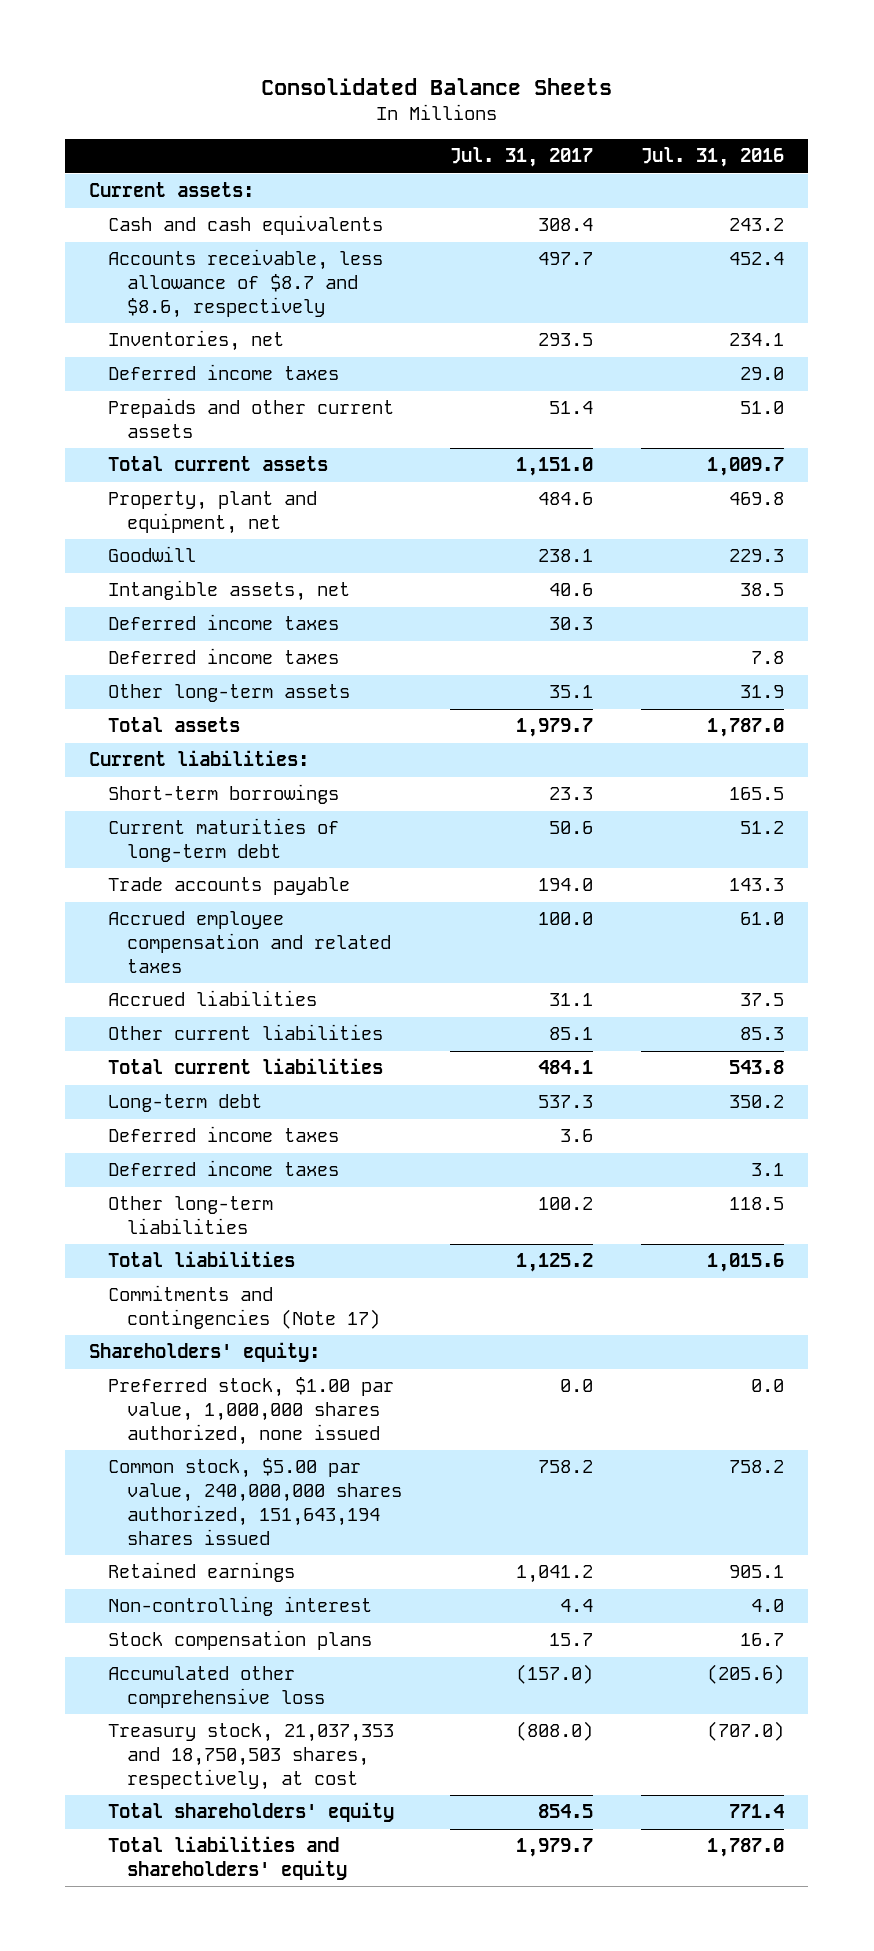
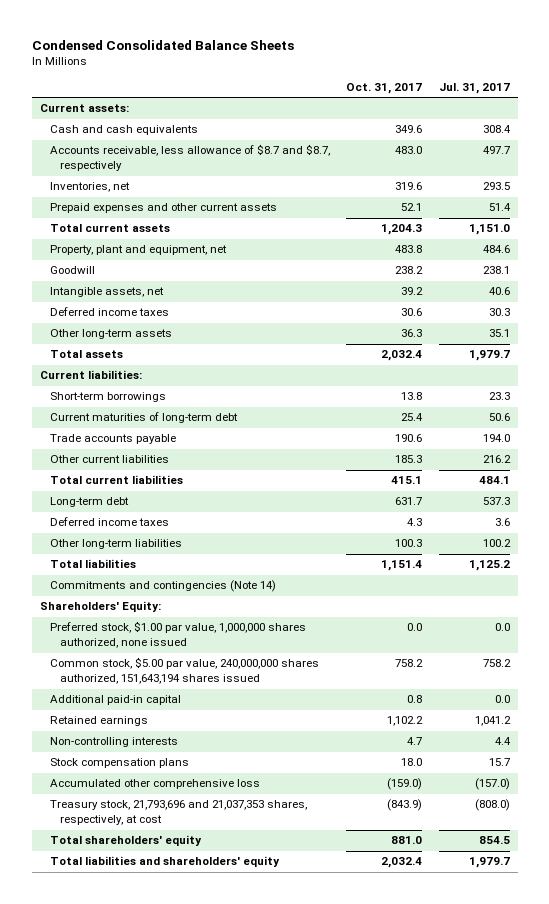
- Consolidated Balance Sheets
+ Condensed Consolidated Balance Sheets
- | Jul. 31, 2017 | Jul. 31, 2016
+ | Oct. 31, 2017 | Jul. 31, 2017
- Accounts receivable, less allowance of $8.7 and $8.6, respectively | 497.7 | 452.4
+ Accounts receivable, less allowance of $8.7 and $8.7, respectively | 483.0 | 497.7
- Deferred income taxes | | 29.0
- Prepaids and other current assets | 51.4 | 51.0
+ Prepaid expenses and other current assets | 52.1 | 51.4
- Deferred income taxes | | 7.8
- Accrued employee compensation and related taxes | 100.0 | 61.0
- Accrued liabilities | 31.1 | 37.5
- Other current liabilities | 85.1 | 85.3
+ Other current liabilities | 185.3 | 216.2
- Deferred income taxes | | 3.1
- Commitments and contingencies (Note 17)
- Shareholders' equity:
+ Commitments and contingencies (Note 14)
+ Shareholders' Equity:
+ Additional paid-in capital | 0.8 | 0.0
- Non-controlling interest | 4.4 | 4.0
+ Non-controlling interests | 4.7 | 4.4
- Treasury stock, 21,037,353 and 18,750,503 shares, respectively, at cost | (808.0) | (707.0)
+ Treasury stock, 21,793,696 and 21,037,353 shares, respectively, at cost | (843.9) | (808.0)

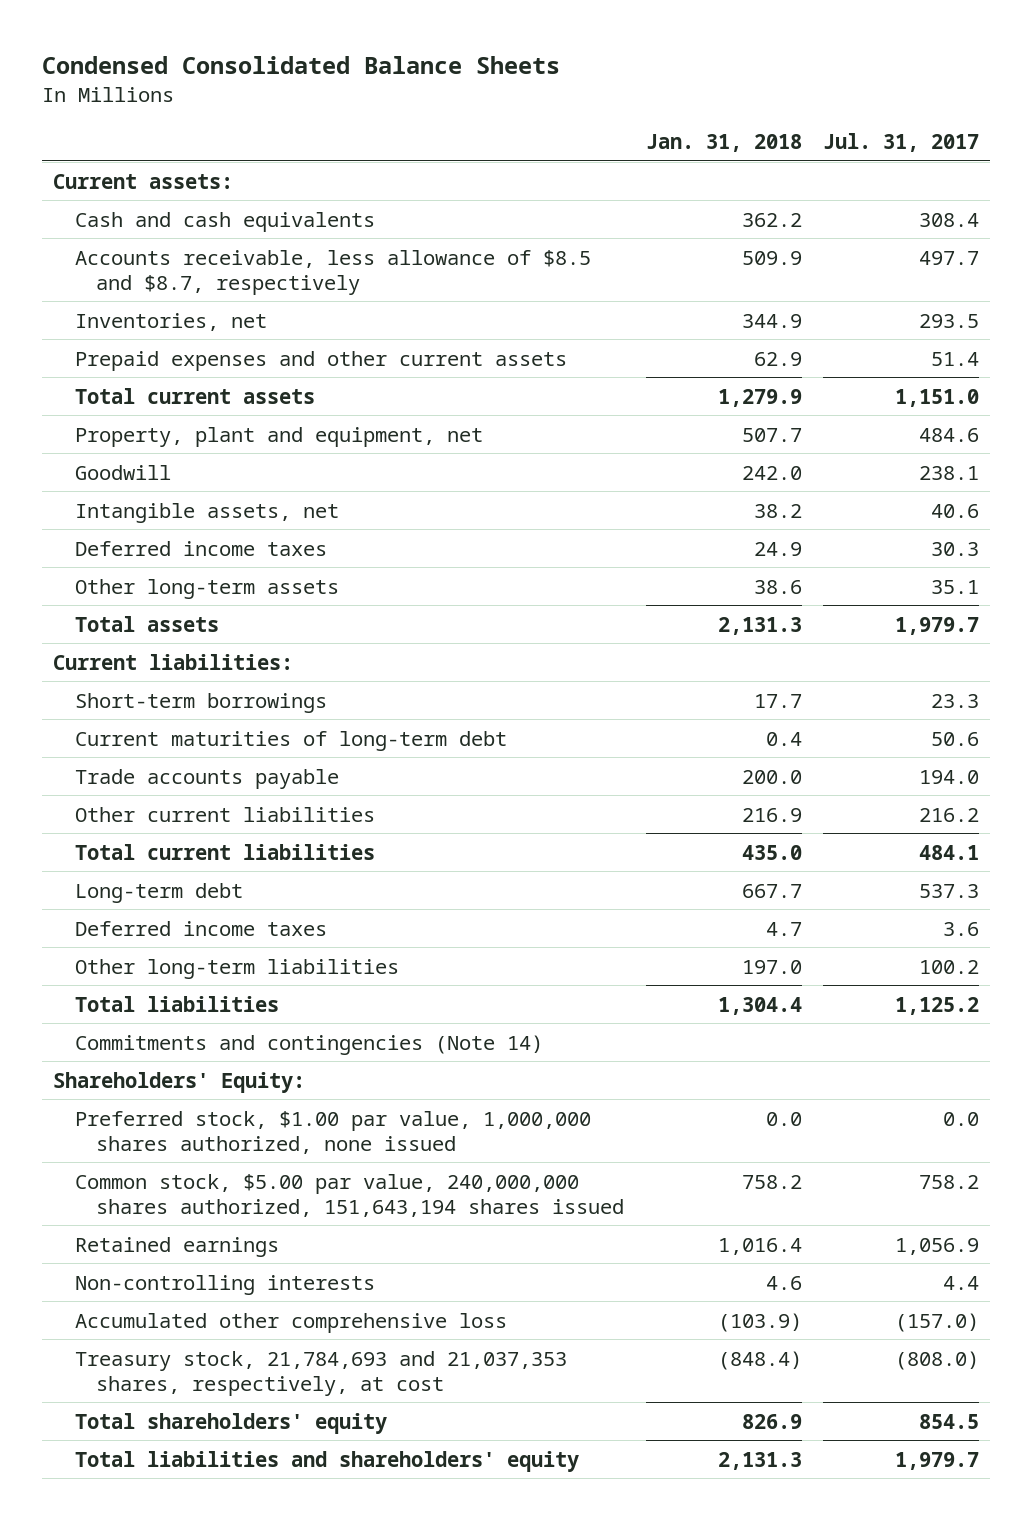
- | Oct. 31, 2017 | Jul. 31, 2017
+ | Jan. 31, 2018 | Jul. 31, 2017
- Accounts receivable, less allowance of $8.7 and $8.7, respectively | 483.0 | 497.7
+ Accounts receivable, less allowance of $8.5 and $8.7, respectively | 509.9 | 497.7
- Additional paid-in capital | 0.8 | 0.0
- Retained earnings | 1,102.2 | 1,041.2
+ Retained earnings | 1,016.4 | 1,056.9
- Stock compensation plans | 18.0 | 15.7
- Treasury stock, 21,793,696 and 21,037,353 shares, respectively, at cost | (843.9) | (808.0)
+ Treasury stock, 21,784,693 and 21,037,353 shares, respectively, at cost | (848.4) | (808.0)

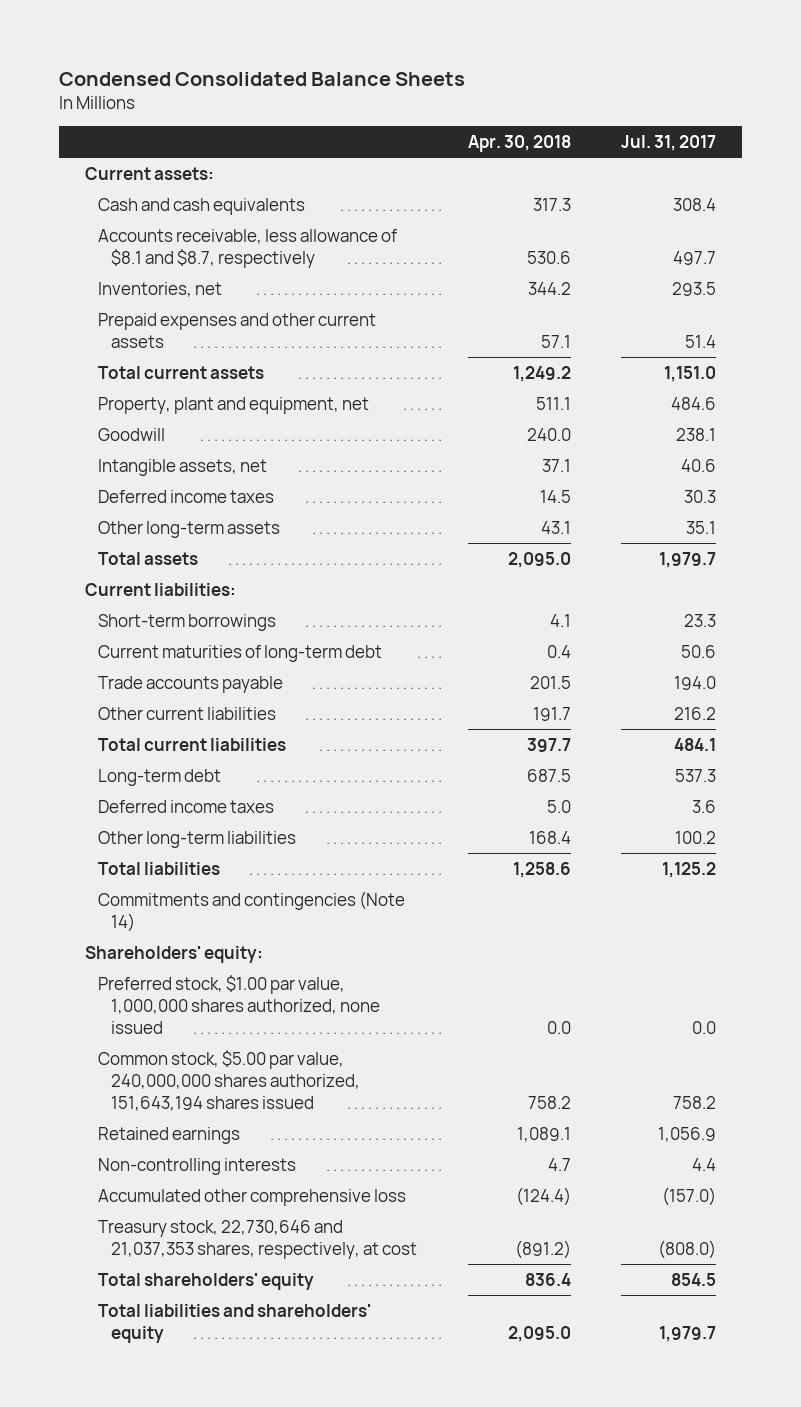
- | Jan. 31, 2018 | Jul. 31, 2017
+ | Apr. 30, 2018 | Jul. 31, 2017
- Accounts receivable, less allowance of $8.5 and $8.7, respectively | 509.9 | 497.7
+ Accounts receivable, less allowance of $8.1 and $8.7, respectively | 530.6 | 497.7
- Shareholders' Equity:
+ Shareholders' equity:
- Treasury stock, 21,784,693 and 21,037,353 shares, respectively, at cost | (848.4) | (808.0)
+ Treasury stock, 22,730,646 and 21,037,353 shares, respectively, at cost | (891.2) | (808.0)

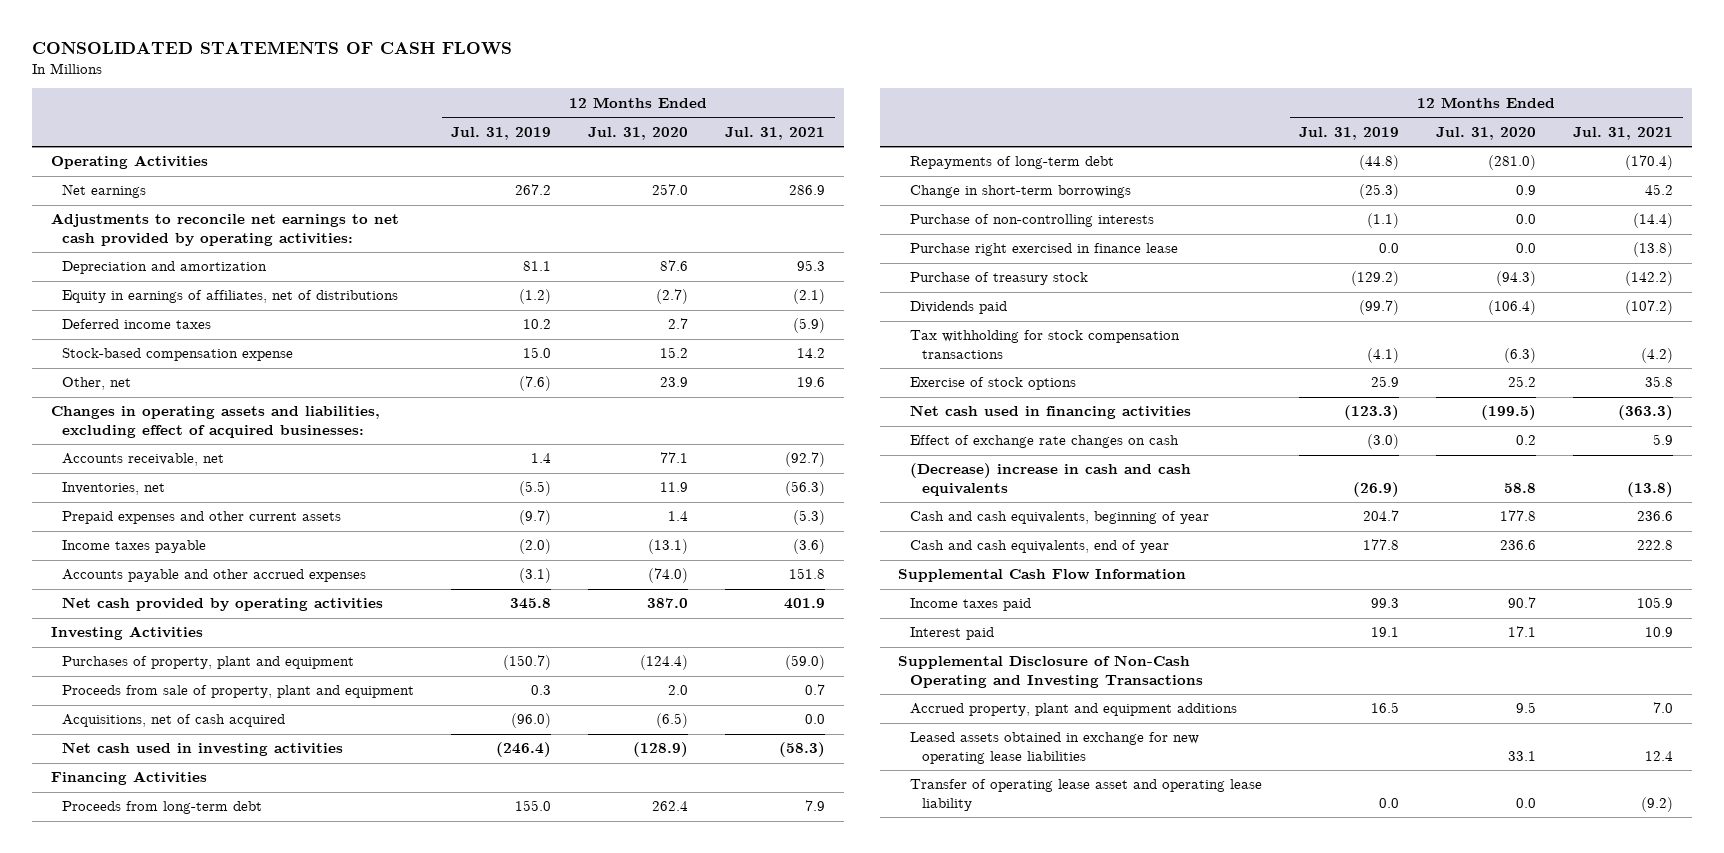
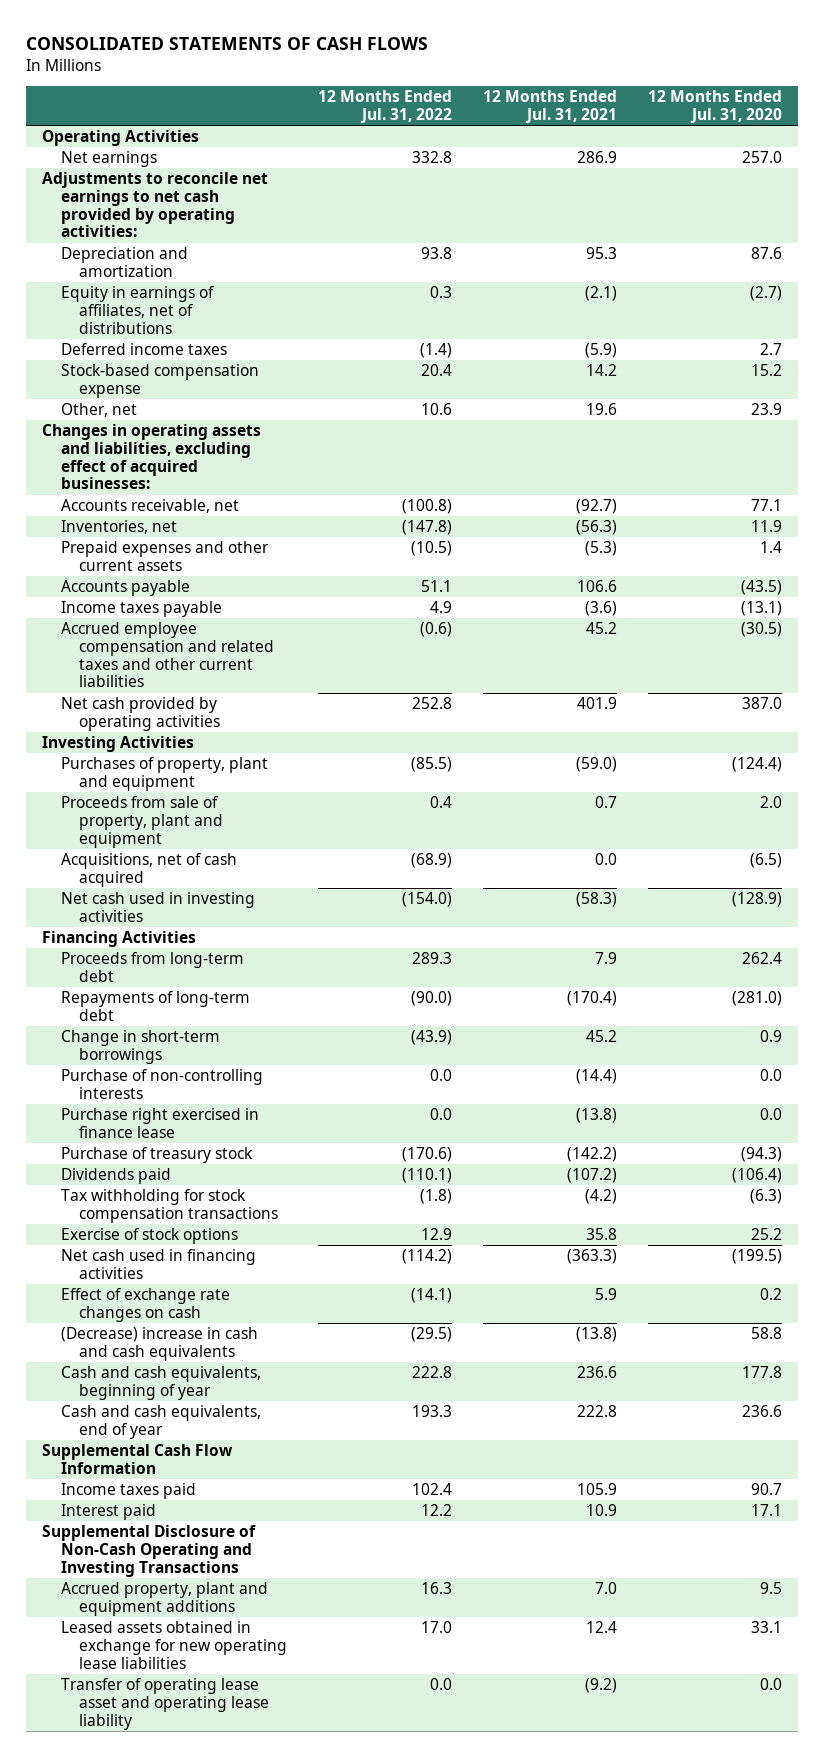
- | 12 Months Ended Jul. 31, 2019 | 12 Months Ended Jul. 31, 2020 | 12 Months Ended Jul. 31, 2021
+ | 12 Months Ended Jul. 31, 2022 | 12 Months Ended Jul. 31, 2021 | 12 Months Ended Jul. 31, 2020
+ Accounts payable | 51.1 | 106.6 | (43.5)
- Accounts payable and other accrued expenses | (3.1) | (74.0) | 151.8
+ Accrued employee compensation and related taxes and other current liabilities | (0.6) | 45.2 | (30.5)

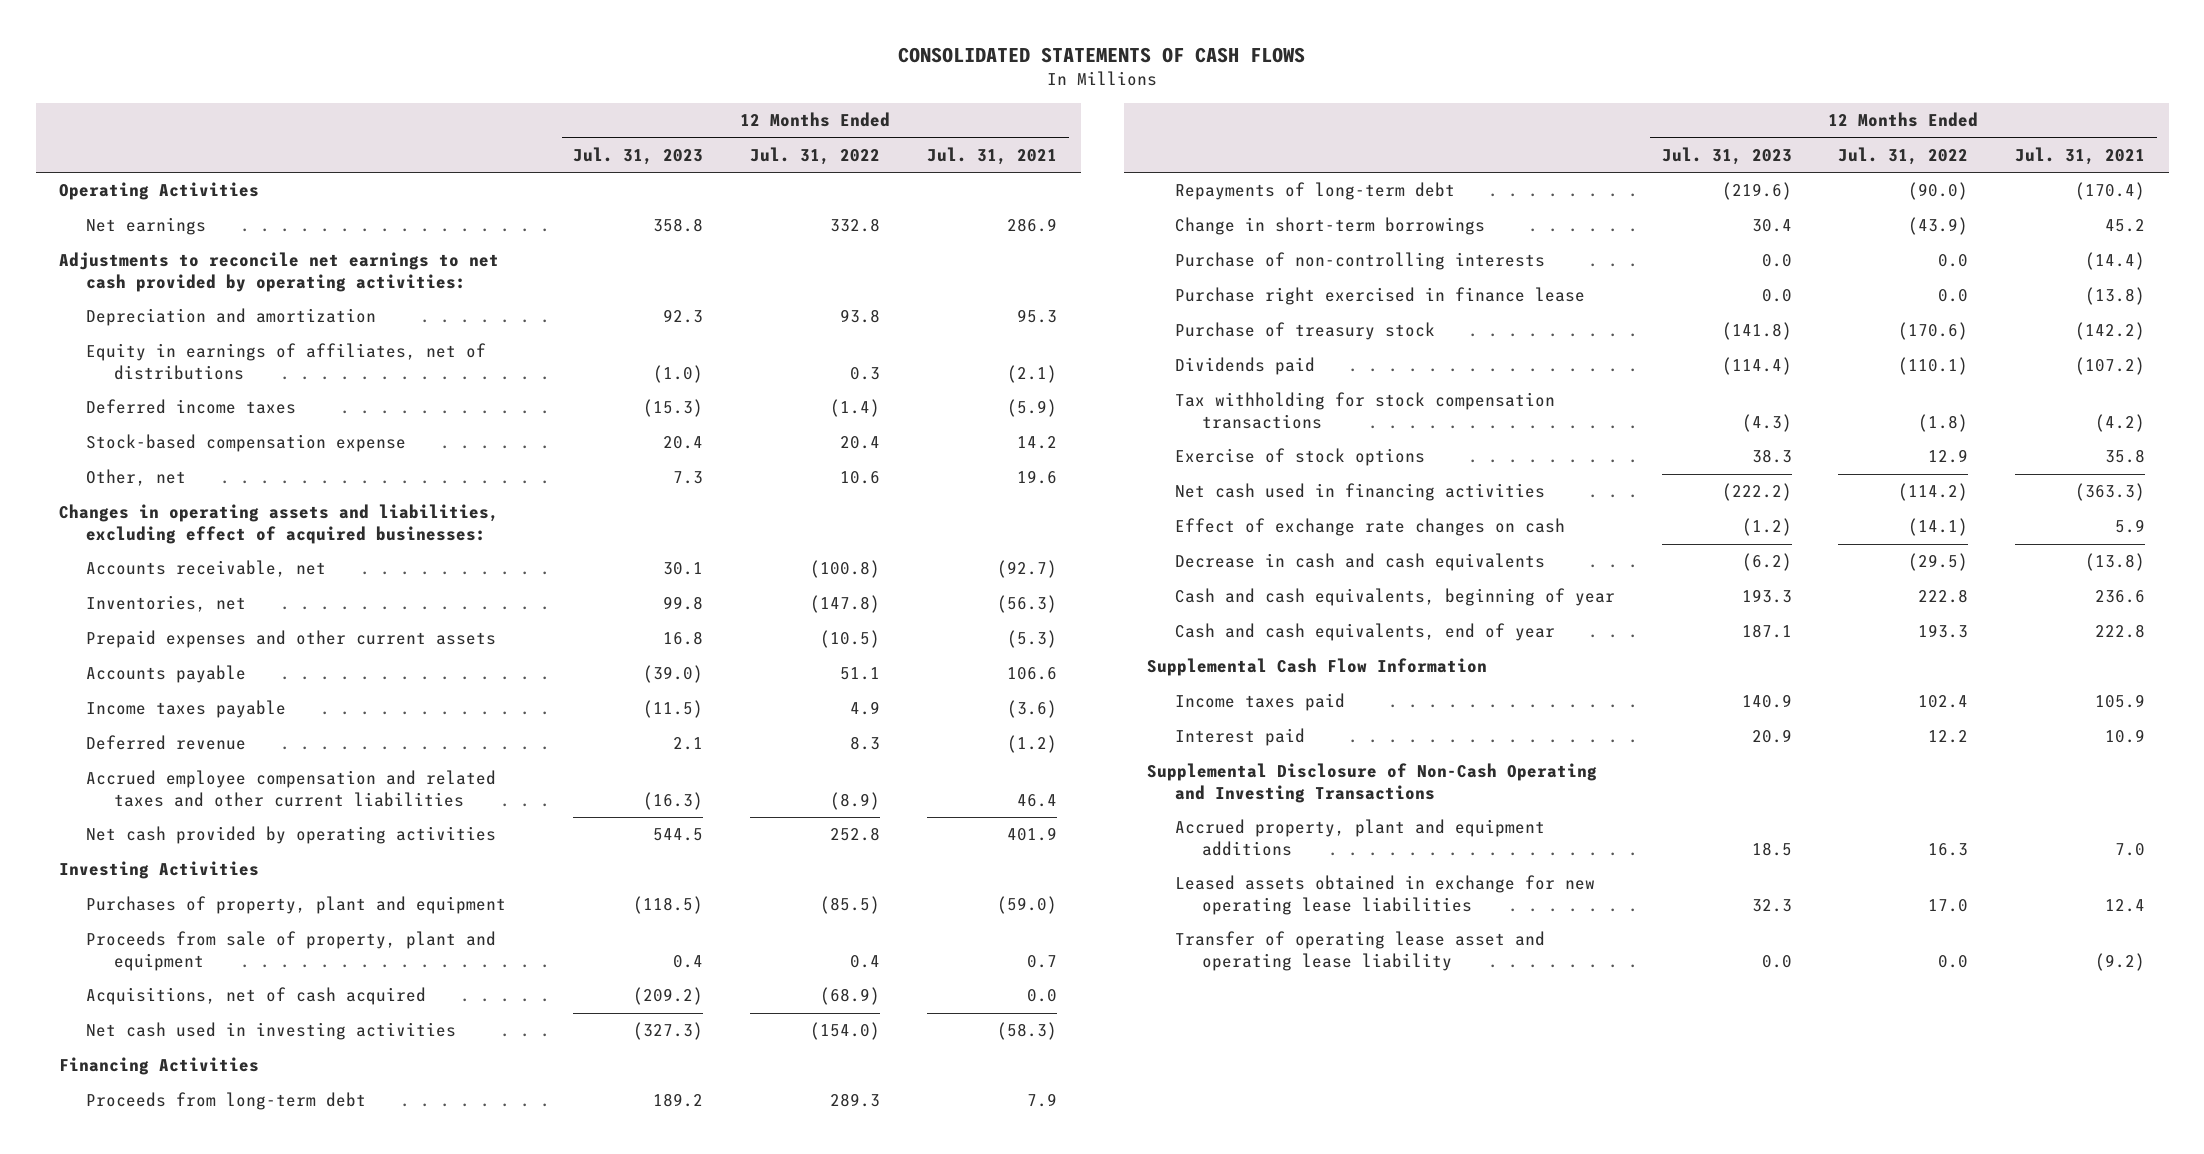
- | 12 Months Ended Jul. 31, 2022 | 12 Months Ended Jul. 31, 2021 | 12 Months Ended Jul. 31, 2020
+ | 12 Months Ended Jul. 31, 2023 | 12 Months Ended Jul. 31, 2022 | 12 Months Ended Jul. 31, 2021
- Accrued employee compensation and related taxes and other current liabilities | (0.6) | 45.2 | (30.5)
+ Deferred revenue | 2.1 | 8.3 | (1.2)
+ Accrued employee compensation and related taxes and other current liabilities | (16.3) | (8.9) | 46.4
- (Decrease) increase in cash and cash equivalents | (29.5) | (13.8) | 58.8
+ Decrease in cash and cash equivalents | (6.2) | (29.5) | (13.8)

